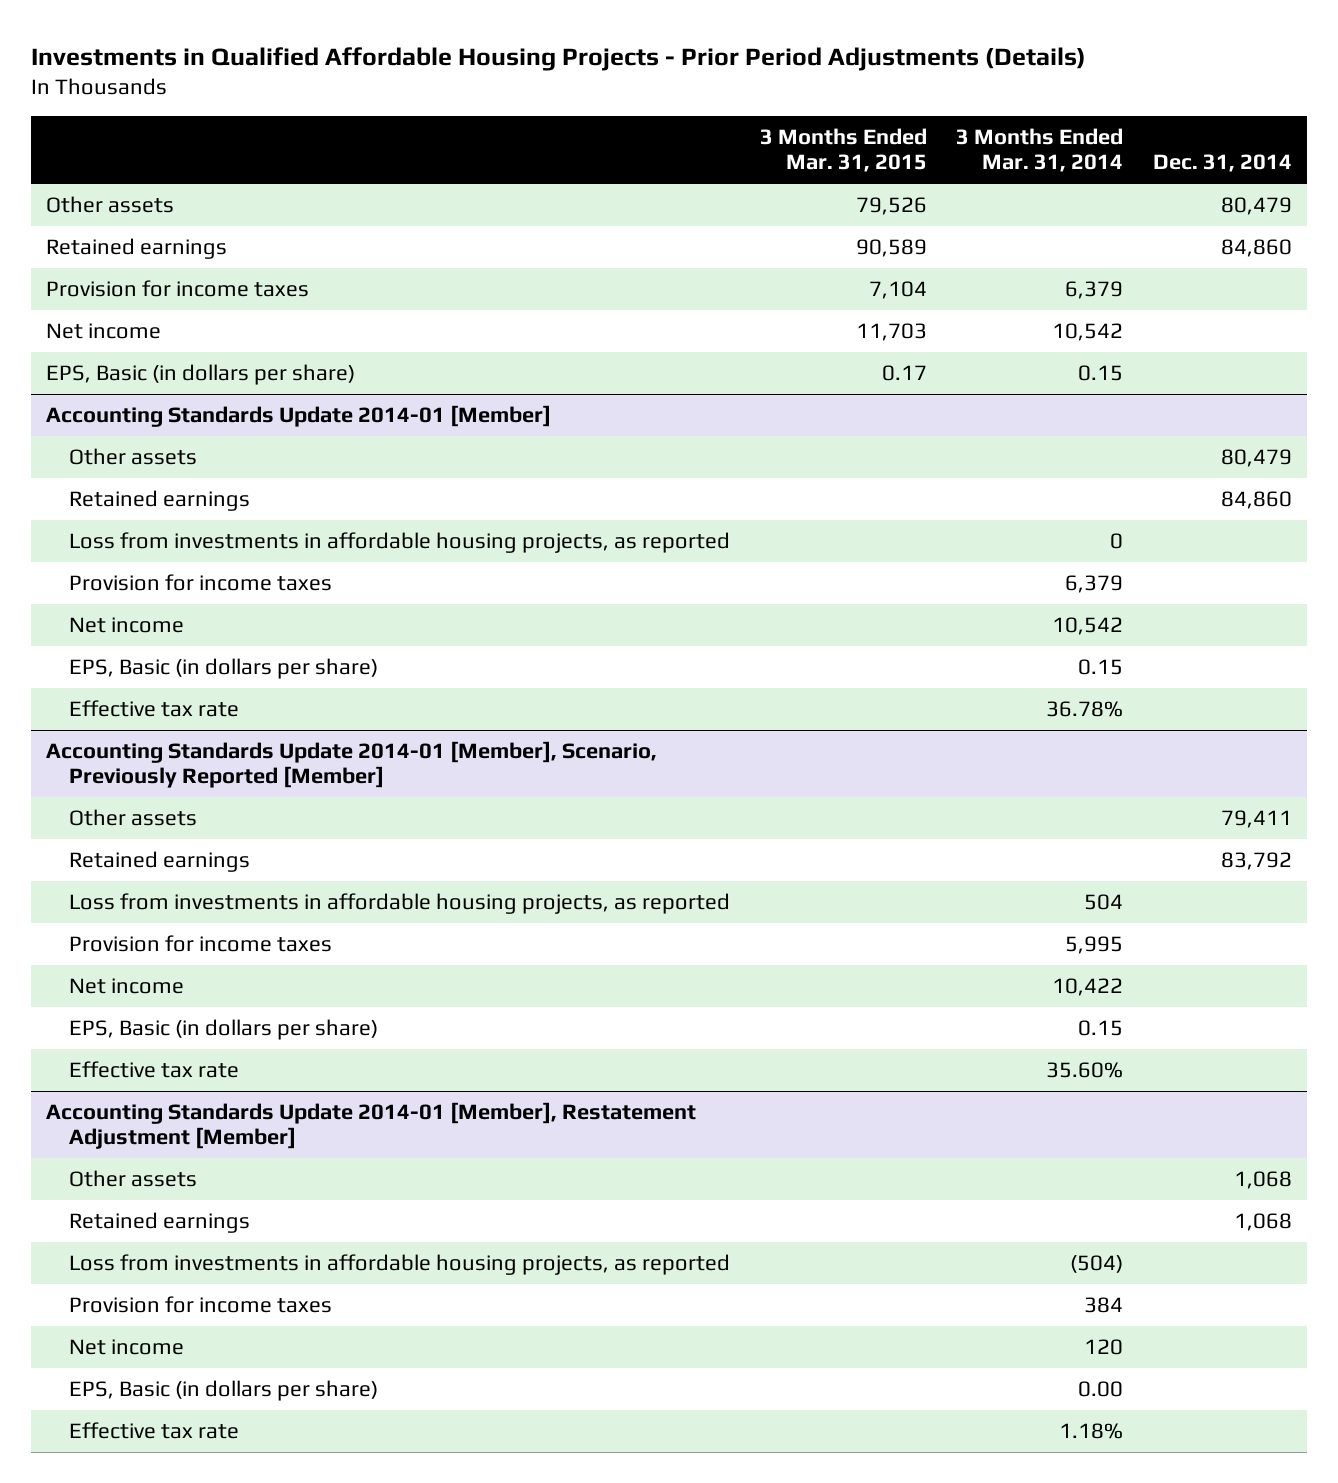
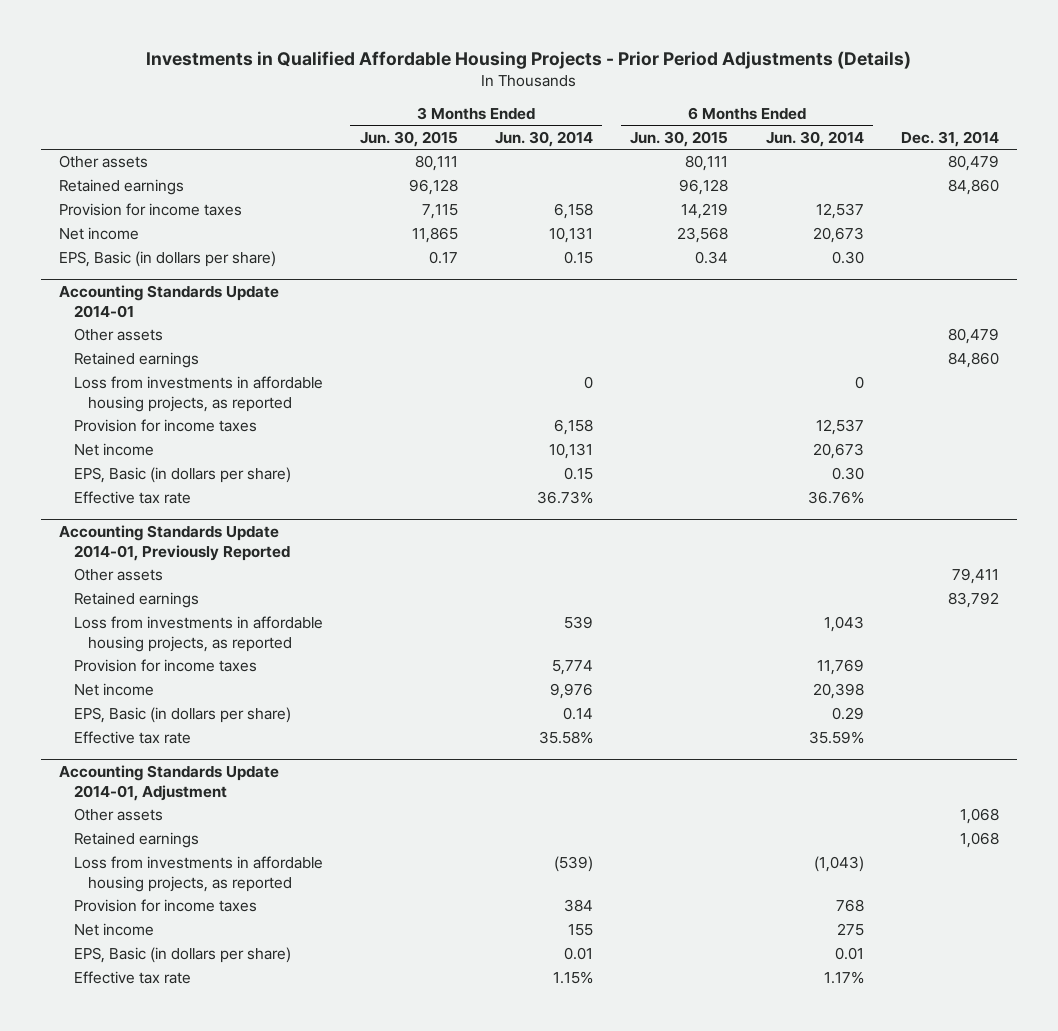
- | 3 Months Ended Mar. 31, 2015 | 3 Months Ended Mar. 31, 2014 | Dec. 31, 2014
+ | 3 Months Ended Jun. 30, 2015 | 3 Months Ended Jun. 30, 2014 | 6 Months Ended Jun. 30, 2015 | 6 Months Ended Jun. 30, 2014 | Dec. 31, 2014
- Accounting Standards Update 2014-01 [Member]
+ Accounting Standards Update 2014-01
- Accounting Standards Update 2014-01 [Member], Scenario, Previously Reported [Member]
+ Accounting Standards Update 2014-01, Previously Reported
- Accounting Standards Update 2014-01 [Member], Restatement Adjustment [Member]
+ Accounting Standards Update 2014-01, Adjustment

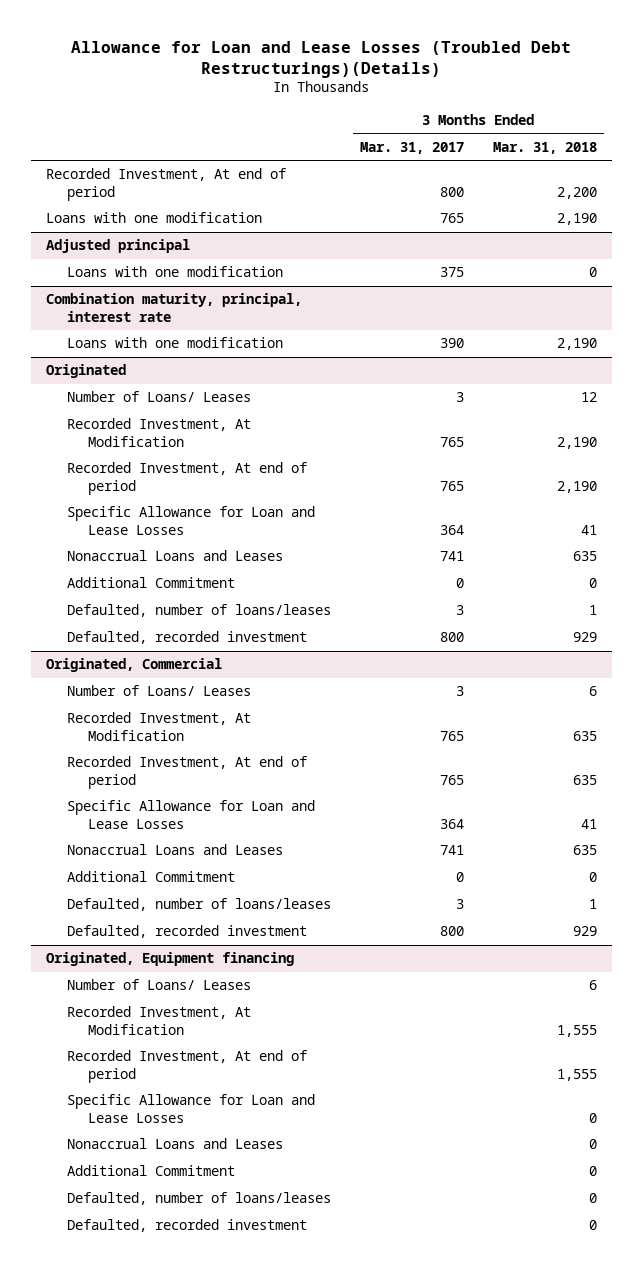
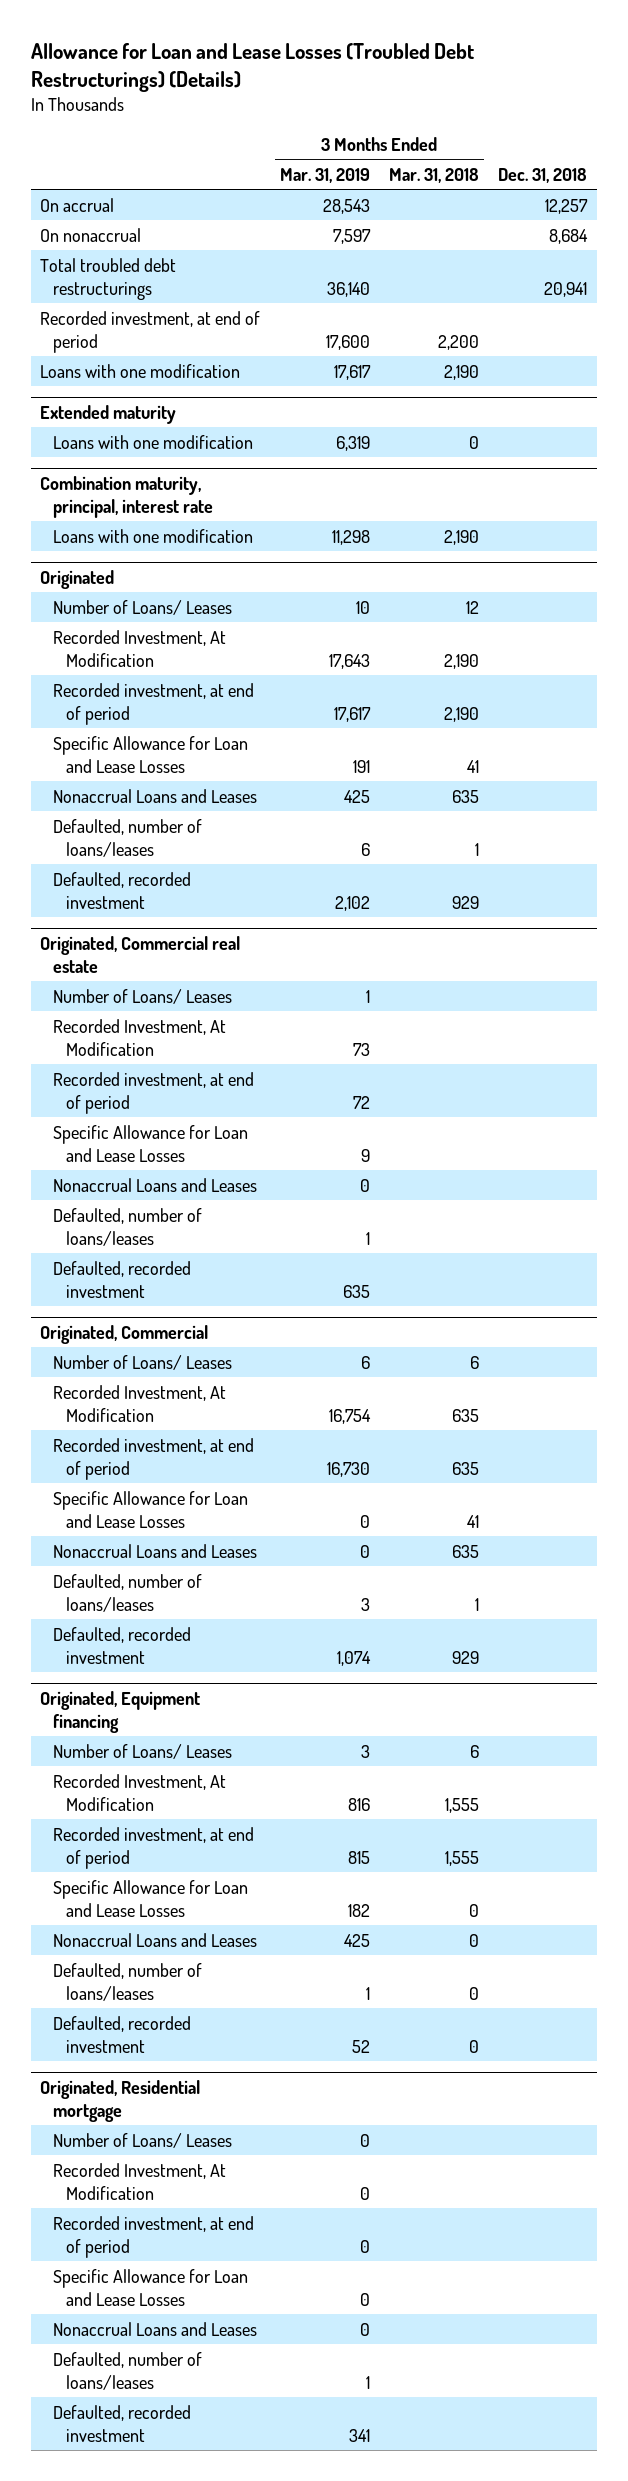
- Allowance for Loan and Lease Losses (Troubled Debt Restructurings)(Details)
+ Allowance for Loan and Lease Losses (Troubled Debt Restructurings) (Details)
- | 3 Months Ended Mar. 31, 2017 | 3 Months Ended Mar. 31, 2018
+ | 3 Months Ended Mar. 31, 2019 | 3 Months Ended Mar. 31, 2018 | Dec. 31, 2018
- Recorded Investment, At end of period | 800 | 2,200
+ On accrual | 28,543 | | 12,257
+ On nonaccrual | 7,597 | | 8,684
+ Total troubled debt restructurings | 36,140 | | 20,941
+ Recorded investment, at end of period | 17,600 | 2,200 |
- Adjusted principal
- Loans with one modification | 375 | 0
+ Extended maturity
+ Loans with one modification | 6,319 | 0 |
@ Originated
- Recorded Investment, At end of period | 765 | 2,190
+ Recorded investment, at end of period | 17,617 | 2,190 |
- Additional Commitment | 0 | 0
+ Originated, Commercial real estate
+ Number of Loans/ Leases | 1 | |
+ Recorded Investment, At Modification | 73 | |
+ Recorded investment, at end of period | 72 | |
+ Specific Allowance for Loan and Lease Losses | 9 | |
+ Nonaccrual Loans and Leases | 0 | |
+ Defaulted, number of loans/leases | 1 | |
+ Defaulted, recorded investment | 635 | |
@ Originated, Commercial
- Recorded Investment, At end of period | 765 | 635
+ Recorded investment, at end of period | 16,730 | 635 |
- Additional Commitment | 0 | 0
@ Originated, Equipment financing
- Recorded Investment, At end of period | | 1,555
+ Recorded investment, at end of period | 815 | 1,555 |
- Additional Commitment | | 0
+ Originated, Residential mortgage
+ Number of Loans/ Leases | 0 | |
+ Recorded Investment, At Modification | 0 | |
+ Recorded investment, at end of period | 0 | |
+ Specific Allowance for Loan and Lease Losses | 0 | |
+ Nonaccrual Loans and Leases | 0 | |
+ Defaulted, number of loans/leases | 1 | |
+ Defaulted, recorded investment | 341 | |

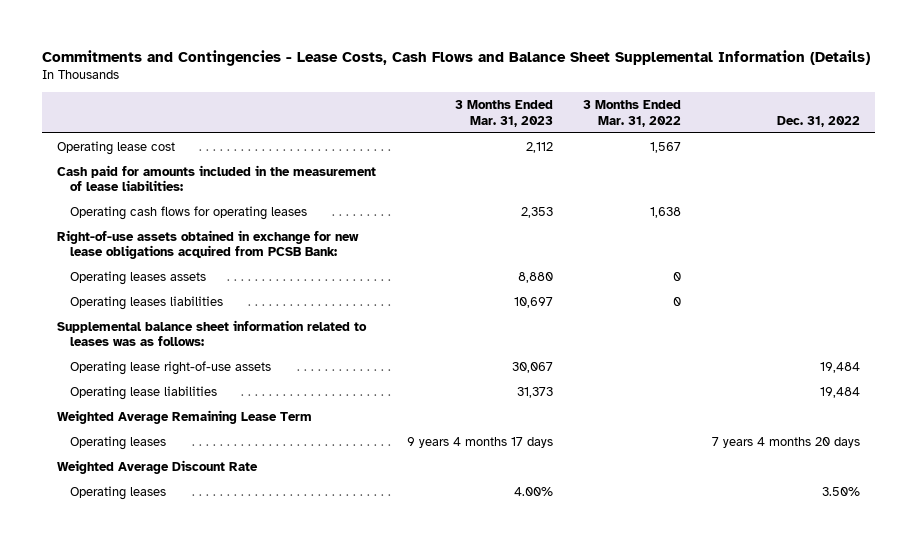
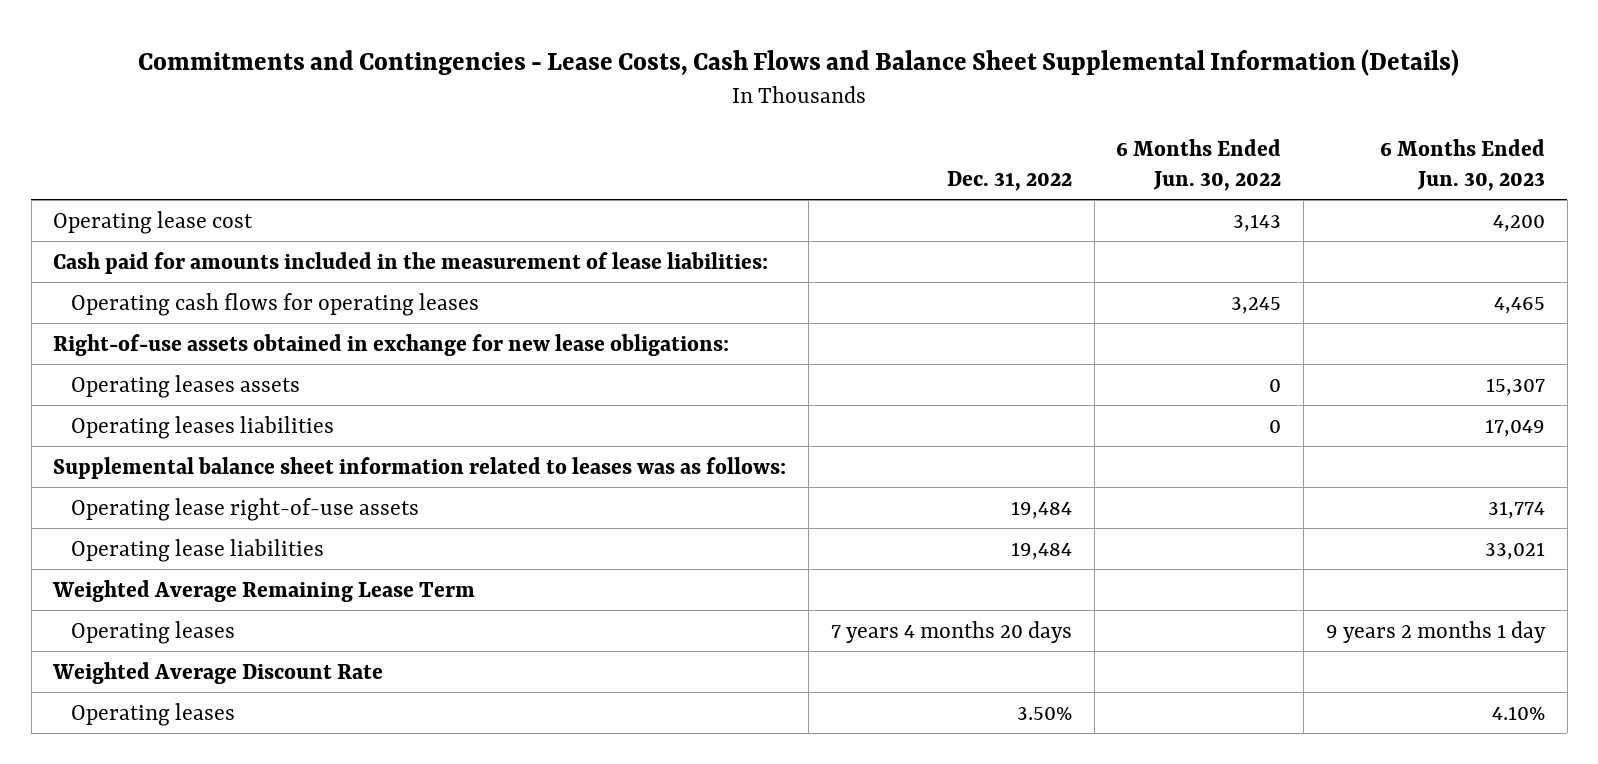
- | 3 Months Ended Mar. 31, 2023 | 3 Months Ended Mar. 31, 2022 | Dec. 31, 2022
+ | Dec. 31, 2022 | 6 Months Ended Jun. 30, 2022 | 6 Months Ended Jun. 30, 2023
- Right-of-use assets obtained in exchange for new lease obligations acquired from PCSB Bank:
+ Right-of-use assets obtained in exchange for new lease obligations:

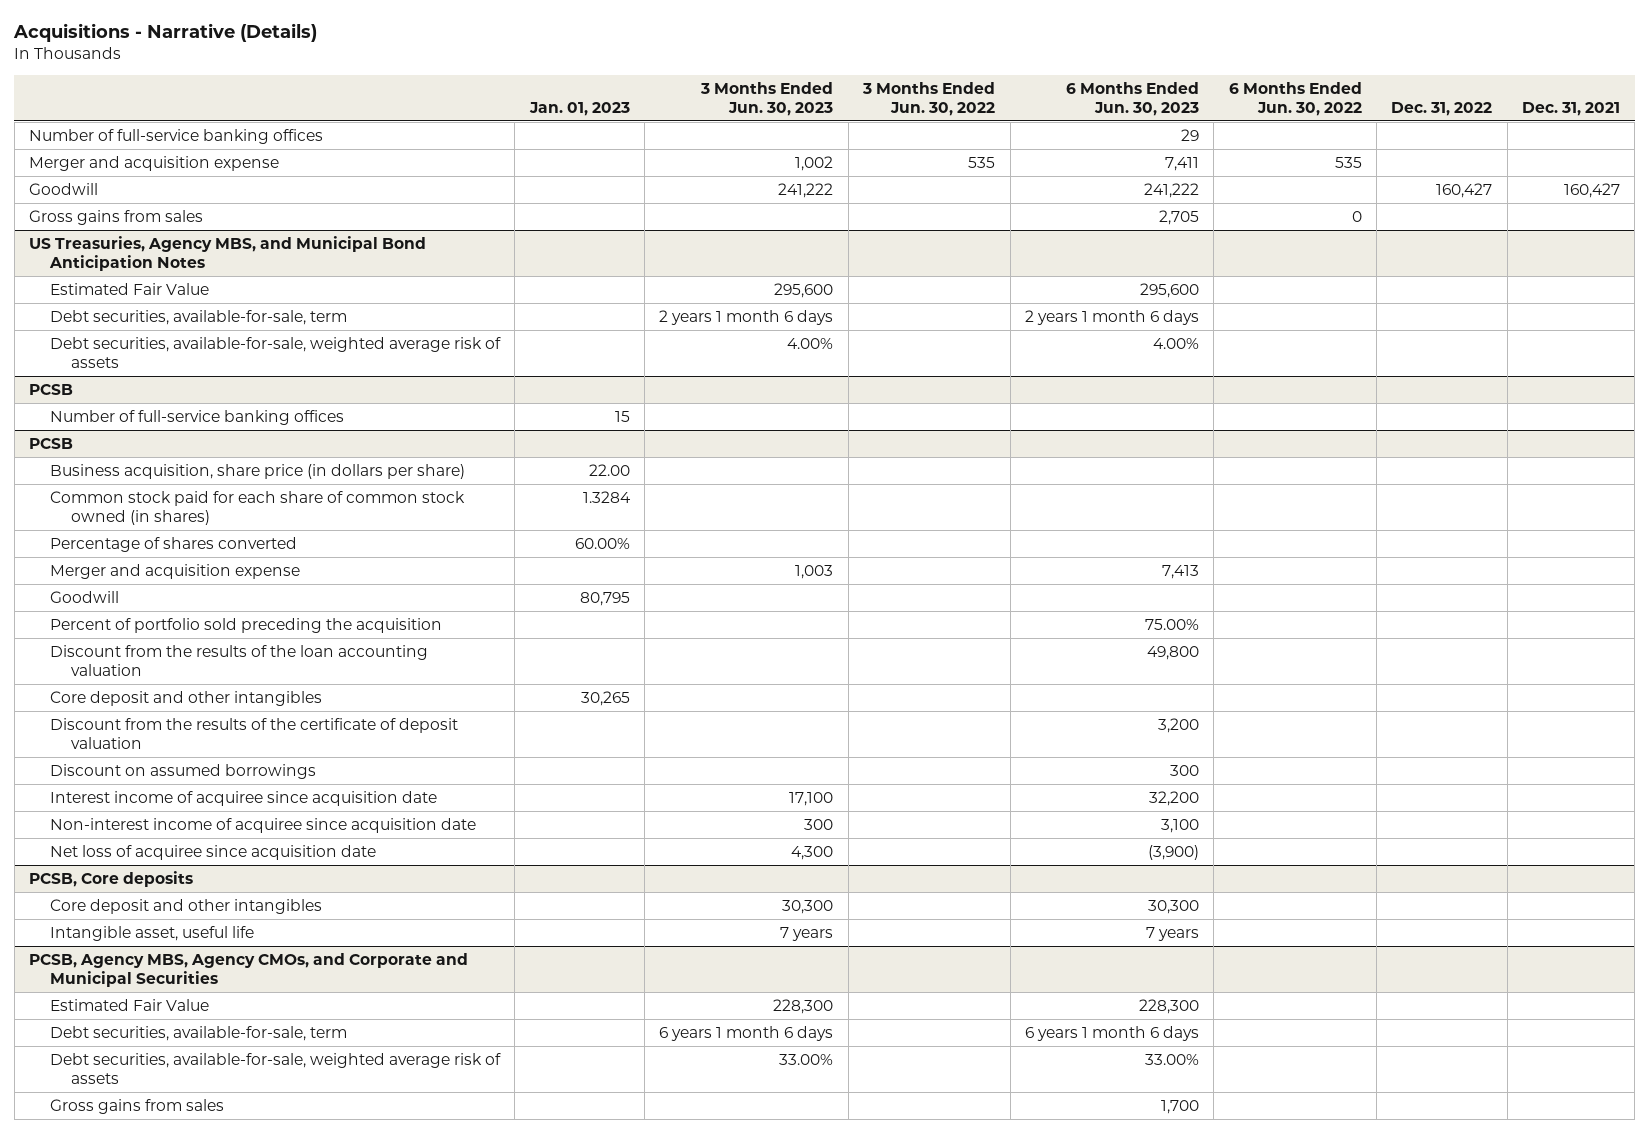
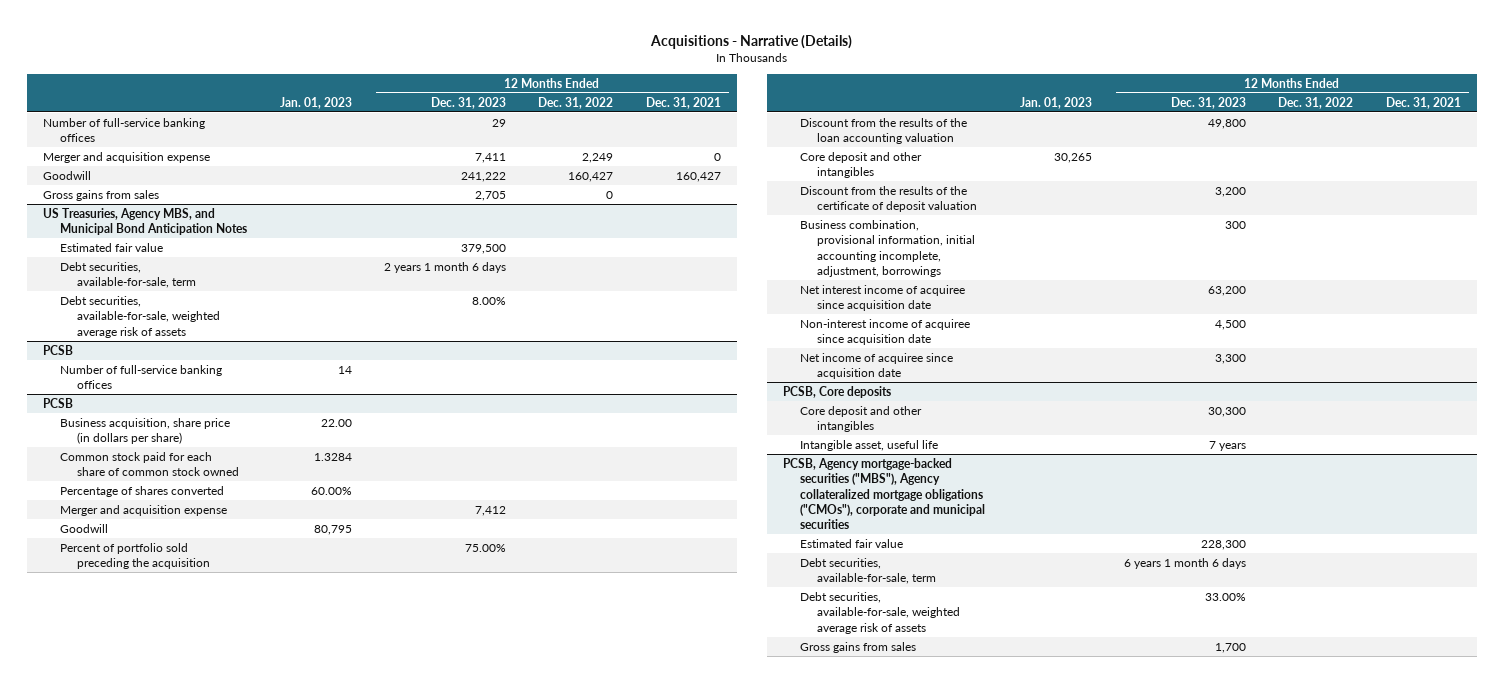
- | Jan. 01, 2023 | 3 Months Ended Jun. 30, 2023 | 3 Months Ended Jun. 30, 2022 | 6 Months Ended Jun. 30, 2023 | 6 Months Ended Jun. 30, 2022 | Dec. 31, 2022 | Dec. 31, 2021
+ | Jan. 01, 2023 | 12 Months Ended Dec. 31, 2023 | 12 Months Ended Dec. 31, 2022 | 12 Months Ended Dec. 31, 2021
@ US Treasuries, Agency MBS, and Municipal Bond Anticipation Notes
- Estimated Fair Value | | 295,600 | | 295,600 | | |
+ Estimated fair value | | 379,500 | |
@ PCSB
- Number of full-service banking offices | 15 | | | | | |
+ Number of full-service banking offices | 14 | | |
- Common stock paid for each share of common stock owned (in shares) | 1.3284 | | | | | |
+ Common stock paid for each share of common stock owned | 1.3284 | | |
- Discount on assumed borrowings | | | | 300 | | |
- Interest income of acquiree since acquisition date | | 17,100 | | 32,200 | | |
+ Business combination, provisional information, initial accounting incomplete, adjustment, borrowings | | 300 | |
+ Net interest income of acquiree since acquisition date | | 63,200 | |
- Net loss of acquiree since acquisition date | | 4,300 | | (3,900) | | |
+ Net income of acquiree since acquisition date | | 3,300 | |
- PCSB, Agency MBS, Agency CMOs, and Corporate and Municipal Securities
- Estimated Fair Value | | 228,300 | | 228,300 | | |
+ PCSB, Agency mortgage-backed securities ("MBS"), Agency collateralized mortgage obligations ("CMOs"), corporate and municipal securities
+ Estimated fair value | | 228,300 | |

